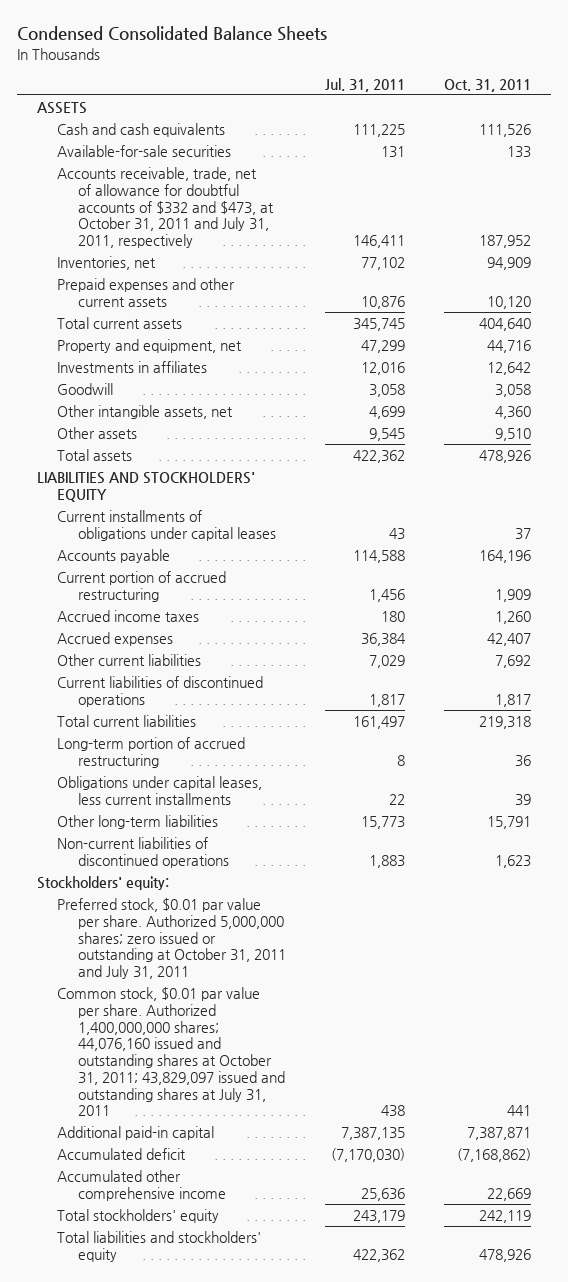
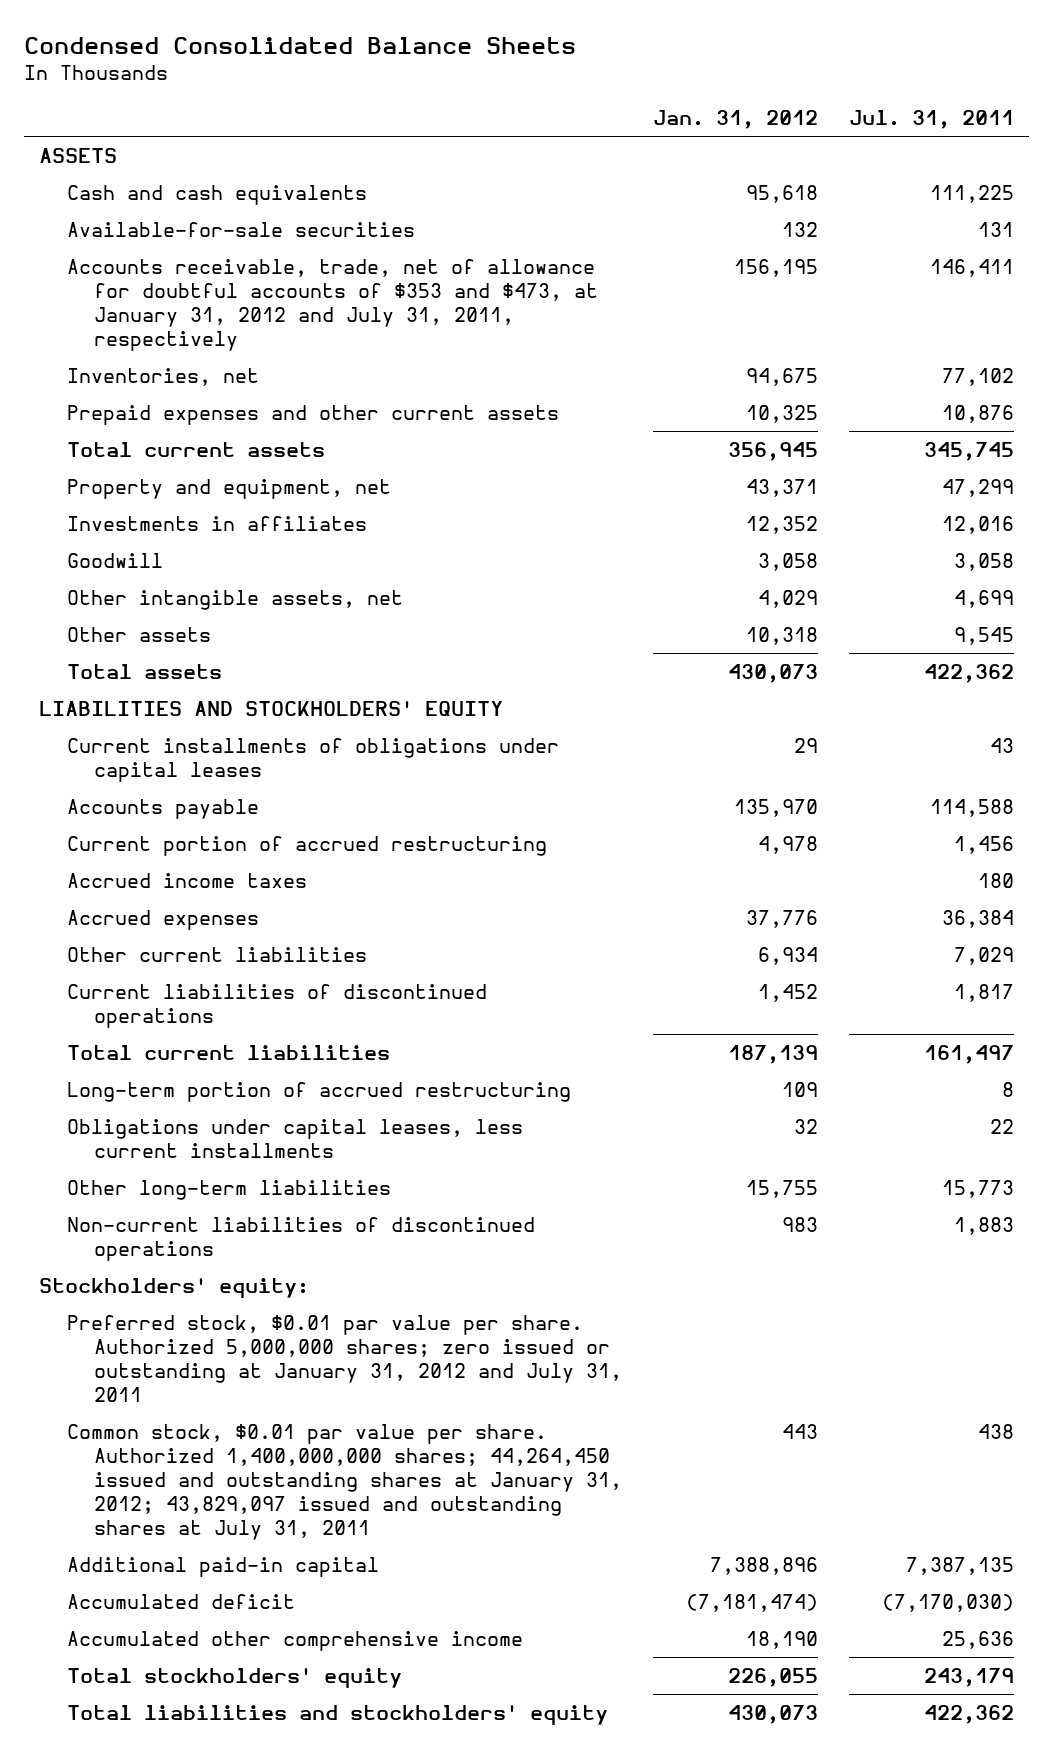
- | Jul. 31, 2011 | Oct. 31, 2011
+ | Jan. 31, 2012 | Jul. 31, 2011
- Accounts receivable, trade, net of allowance for doubtful accounts of $332 and $473, at October 31, 2011 and July 31, 2011, respectively | 146,411 | 187,952
+ Accounts receivable, trade, net of allowance for doubtful accounts of $353 and $473, at January 31, 2012 and July 31, 2011, respectively | 156,195 | 146,411
- Preferred stock, $0.01 par value per share. Authorized 5,000,000 shares; zero issued or outstanding at October 31, 2011 and July 31, 2011
- Common stock, $0.01 par value per share. Authorized 1,400,000,000 shares; 44,076,160 issued and outstanding shares at October 31, 2011; 43,829,097 issued and outstanding shares at July 31, 2011 | 438 | 441
+ Preferred stock, $0.01 par value per share. Authorized 5,000,000 shares; zero issued or outstanding at January 31, 2012 and July 31, 2011
+ Common stock, $0.01 par value per share. Authorized 1,400,000,000 shares; 44,264,450 issued and outstanding shares at January 31, 2012; 43,829,097 issued and outstanding shares at July 31, 2011 | 443 | 438

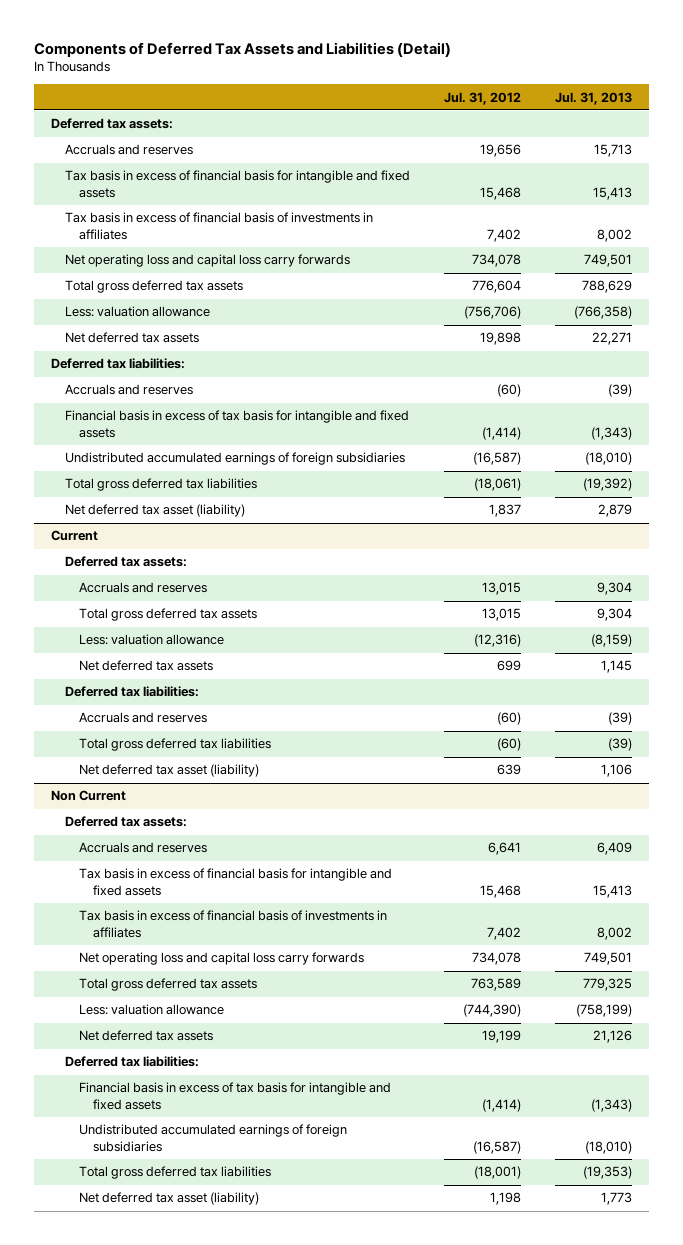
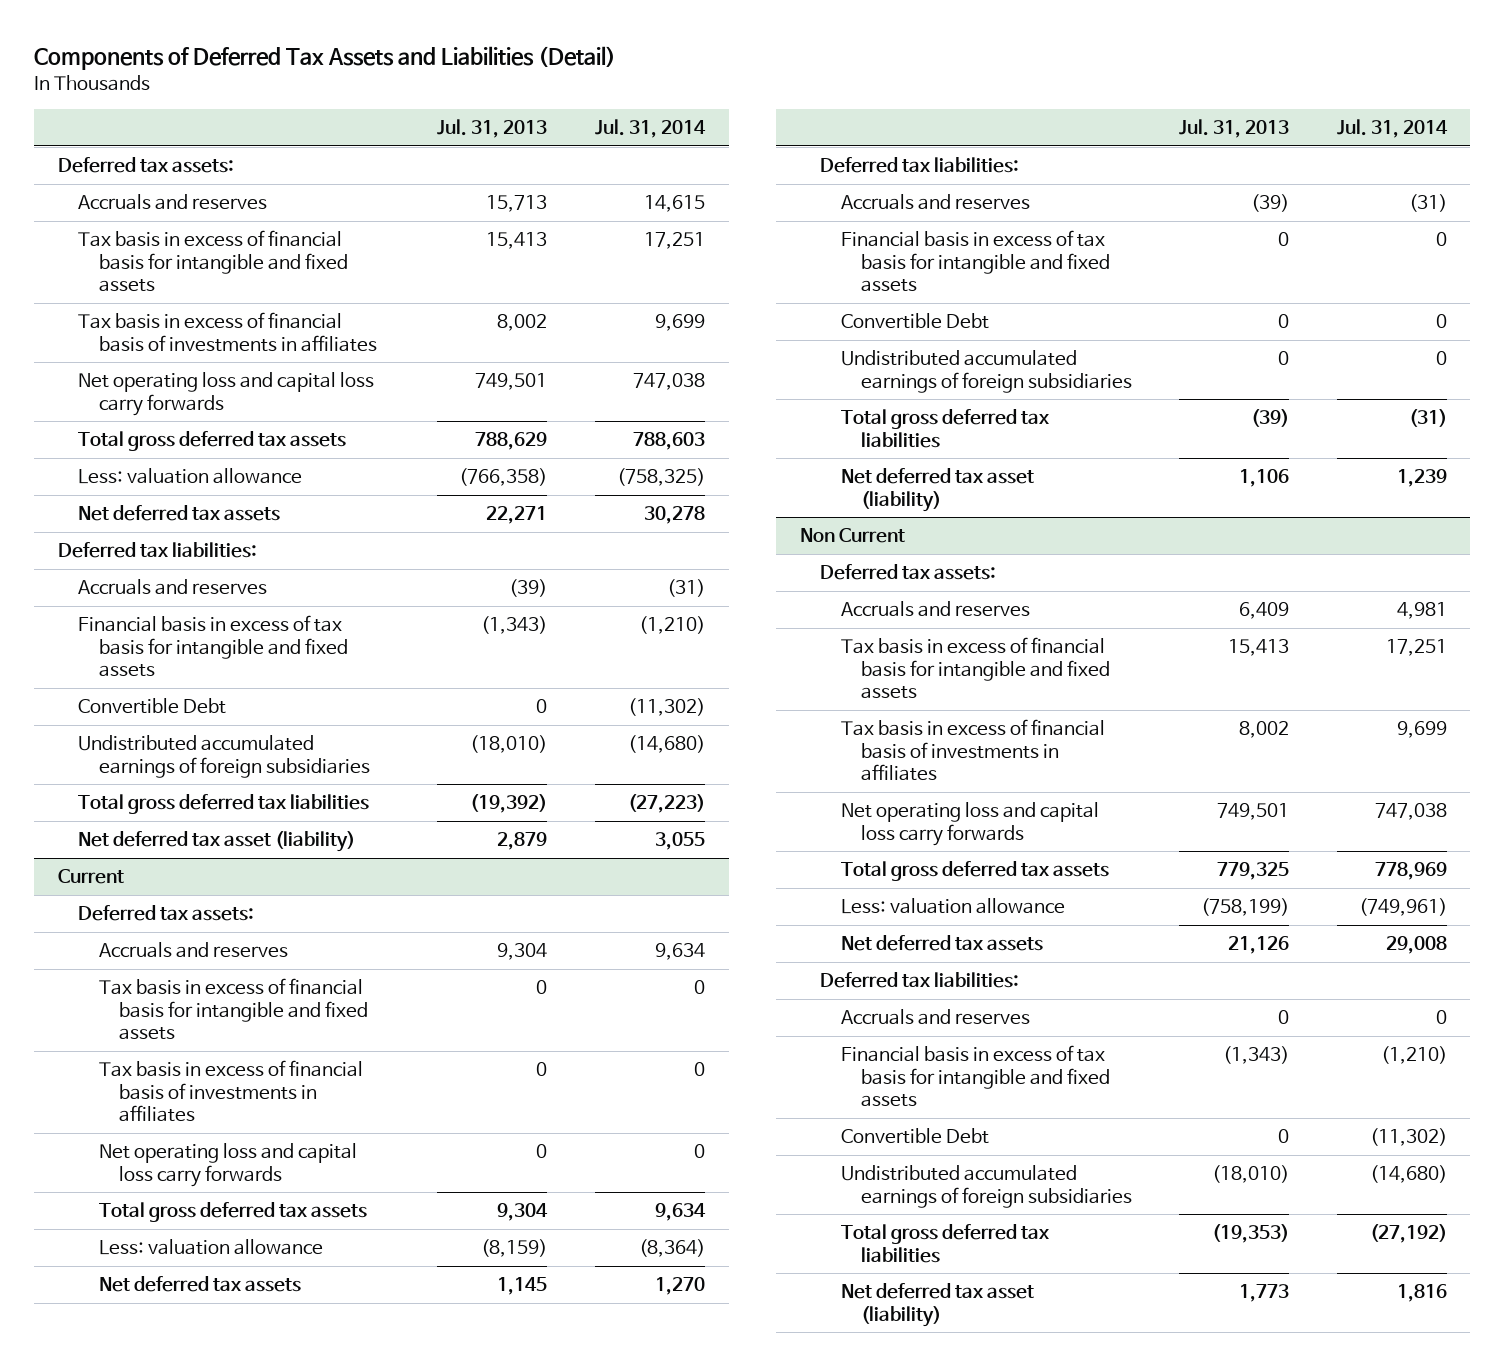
- | Jul. 31, 2012 | Jul. 31, 2013
+ | Jul. 31, 2013 | Jul. 31, 2014
+ Convertible Debt | 0 | (11,302)
@ Current
+ Tax basis in excess of financial basis for intangible and fixed assets | 0 | 0
+ Tax basis in excess of financial basis of investments in affiliates | 0 | 0
+ Net operating loss and capital loss carry forwards | 0 | 0
+ Financial basis in excess of tax basis for intangible and fixed assets | 0 | 0
+ Convertible Debt | 0 | 0
+ Undistributed accumulated earnings of foreign subsidiaries | 0 | 0
@ Non Current
+ Accruals and reserves | 0 | 0
+ Convertible Debt | 0 | (11,302)

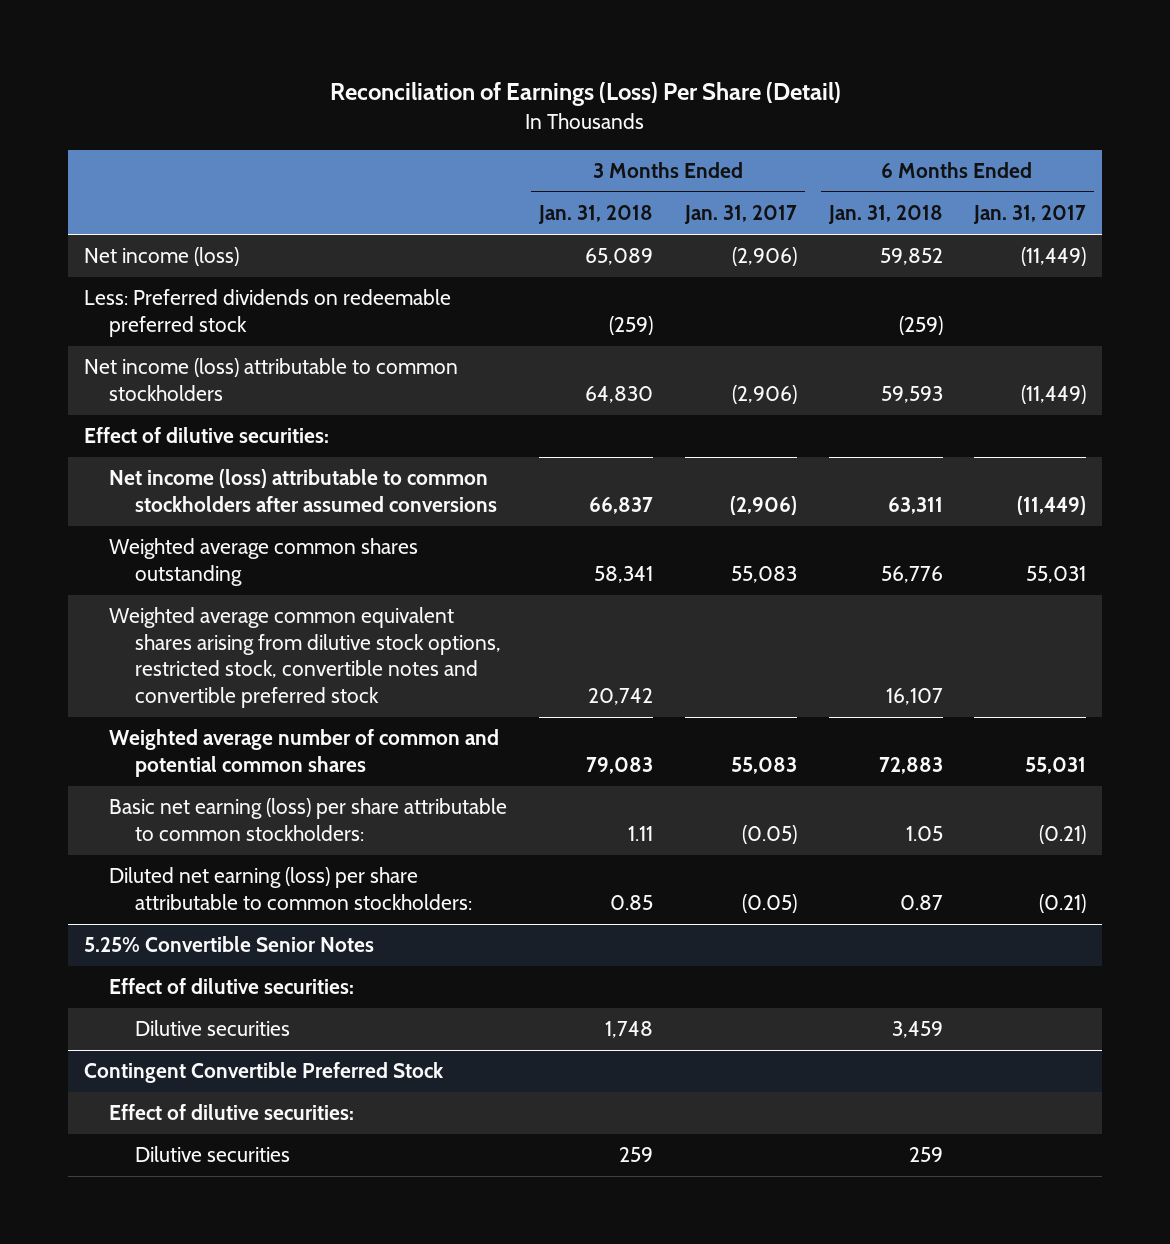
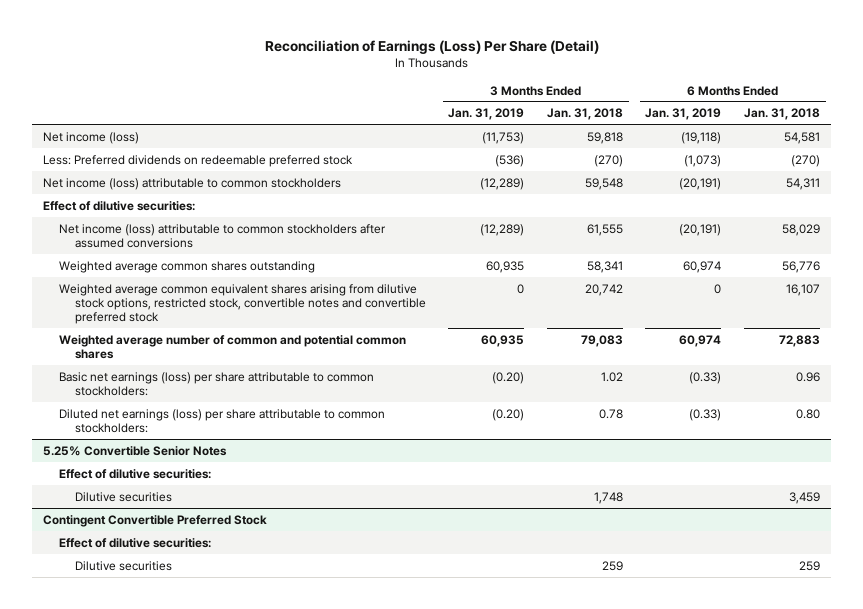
- | 3 Months Ended Jan. 31, 2018 | 3 Months Ended Jan. 31, 2017 | 6 Months Ended Jan. 31, 2018 | 6 Months Ended Jan. 31, 2017
+ | 3 Months Ended Jan. 31, 2019 | 3 Months Ended Jan. 31, 2018 | 6 Months Ended Jan. 31, 2019 | 6 Months Ended Jan. 31, 2018
- Net income (loss) | 65,089 | (2,906) | 59,852 | (11,449)
- Less: Preferred dividends on redeemable preferred stock | (259) | | (259) |
- Net income (loss) attributable to common stockholders | 64,830 | (2,906) | 59,593 | (11,449)
+ Net income (loss) | (11,753) | 59,818 | (19,118) | 54,581
+ Less: Preferred dividends on redeemable preferred stock | (536) | (270) | (1,073) | (270)
+ Net income (loss) attributable to common stockholders | (12,289) | 59,548 | (20,191) | 54,311
- Net income (loss) attributable to common stockholders after assumed conversions | 66,837 | (2,906) | 63,311 | (11,449)
+ Net income (loss) attributable to common stockholders after assumed conversions | (12,289) | 61,555 | (20,191) | 58,029
- Basic net earning (loss) per share attributable to common stockholders: | 1.11 | (0.05) | 1.05 | (0.21)
- Diluted net earning (loss) per share attributable to common stockholders: | 0.85 | (0.05) | 0.87 | (0.21)
+ Basic net earnings (loss) per share attributable to common stockholders: | (0.20) | 1.02 | (0.33) | 0.96
+ Diluted net earnings (loss) per share attributable to common stockholders: | (0.20) | 0.78 | (0.33) | 0.80

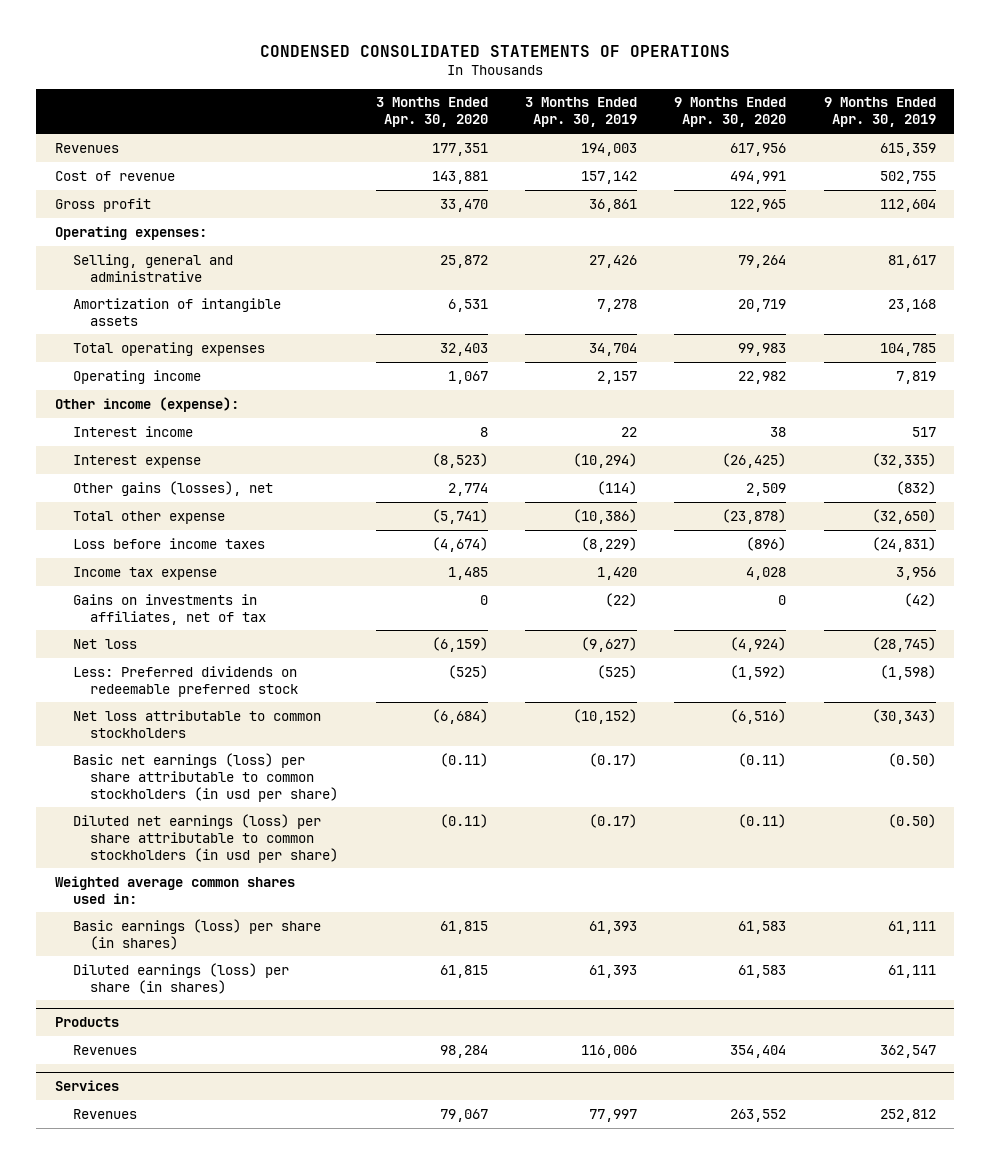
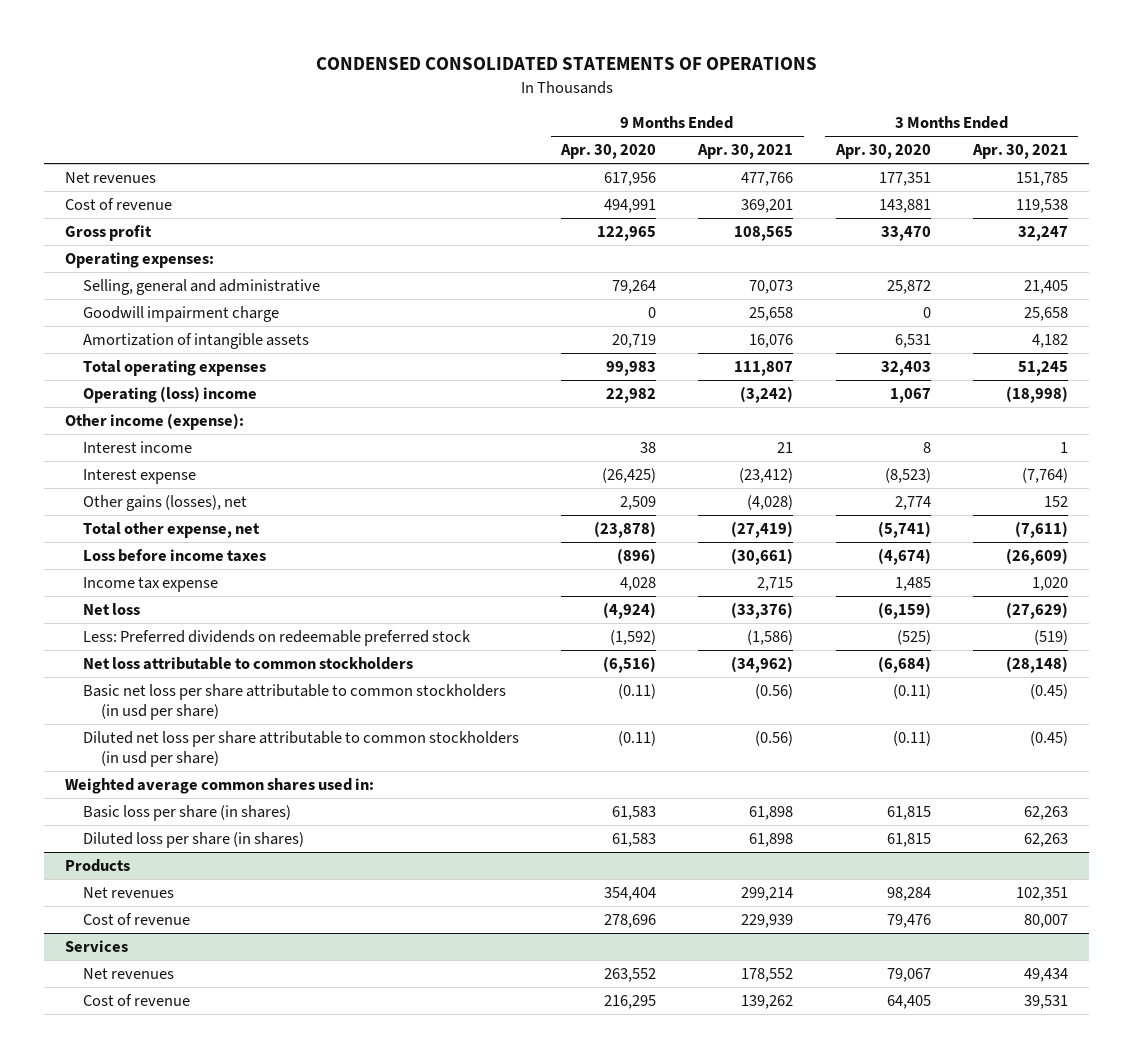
- | 3 Months Ended Apr. 30, 2020 | 3 Months Ended Apr. 30, 2019 | 9 Months Ended Apr. 30, 2020 | 9 Months Ended Apr. 30, 2019
+ | 9 Months Ended Apr. 30, 2020 | 9 Months Ended Apr. 30, 2021 | 3 Months Ended Apr. 30, 2020 | 3 Months Ended Apr. 30, 2021
- Revenues | 177,351 | 194,003 | 617,956 | 615,359
+ Net revenues | 617,956 | 477,766 | 177,351 | 151,785
+ Goodwill impairment charge | 0 | 25,658 | 0 | 25,658
- Operating income | 1,067 | 2,157 | 22,982 | 7,819
+ Operating (loss) income | 22,982 | (3,242) | 1,067 | (18,998)
- Total other expense | (5,741) | (10,386) | (23,878) | (32,650)
+ Total other expense, net | (23,878) | (27,419) | (5,741) | (7,611)
- Gains on investments in affiliates, net of tax | 0 | (22) | 0 | (42)
- Basic net earnings (loss) per share attributable to common stockholders (in usd per share) | (0.11) | (0.17) | (0.11) | (0.50)
- Diluted net earnings (loss) per share attributable to common stockholders (in usd per share) | (0.11) | (0.17) | (0.11) | (0.50)
+ Basic net loss per share attributable to common stockholders (in usd per share) | (0.11) | (0.56) | (0.11) | (0.45)
+ Diluted net loss per share attributable to common stockholders (in usd per share) | (0.11) | (0.56) | (0.11) | (0.45)
- Basic earnings (loss) per share (in shares) | 61,815 | 61,393 | 61,583 | 61,111
- Diluted earnings (loss) per share (in shares) | 61,815 | 61,393 | 61,583 | 61,111
+ Basic loss per share (in shares) | 61,583 | 61,898 | 61,815 | 62,263
+ Diluted loss per share (in shares) | 61,583 | 61,898 | 61,815 | 62,263
@ Products
- Revenues | 98,284 | 116,006 | 354,404 | 362,547
+ Net revenues | 354,404 | 299,214 | 98,284 | 102,351
+ Cost of revenue | 278,696 | 229,939 | 79,476 | 80,007
@ Services
- Revenues | 79,067 | 77,997 | 263,552 | 252,812
+ Net revenues | 263,552 | 178,552 | 79,067 | 49,434
+ Cost of revenue | 216,295 | 139,262 | 64,405 | 39,531

